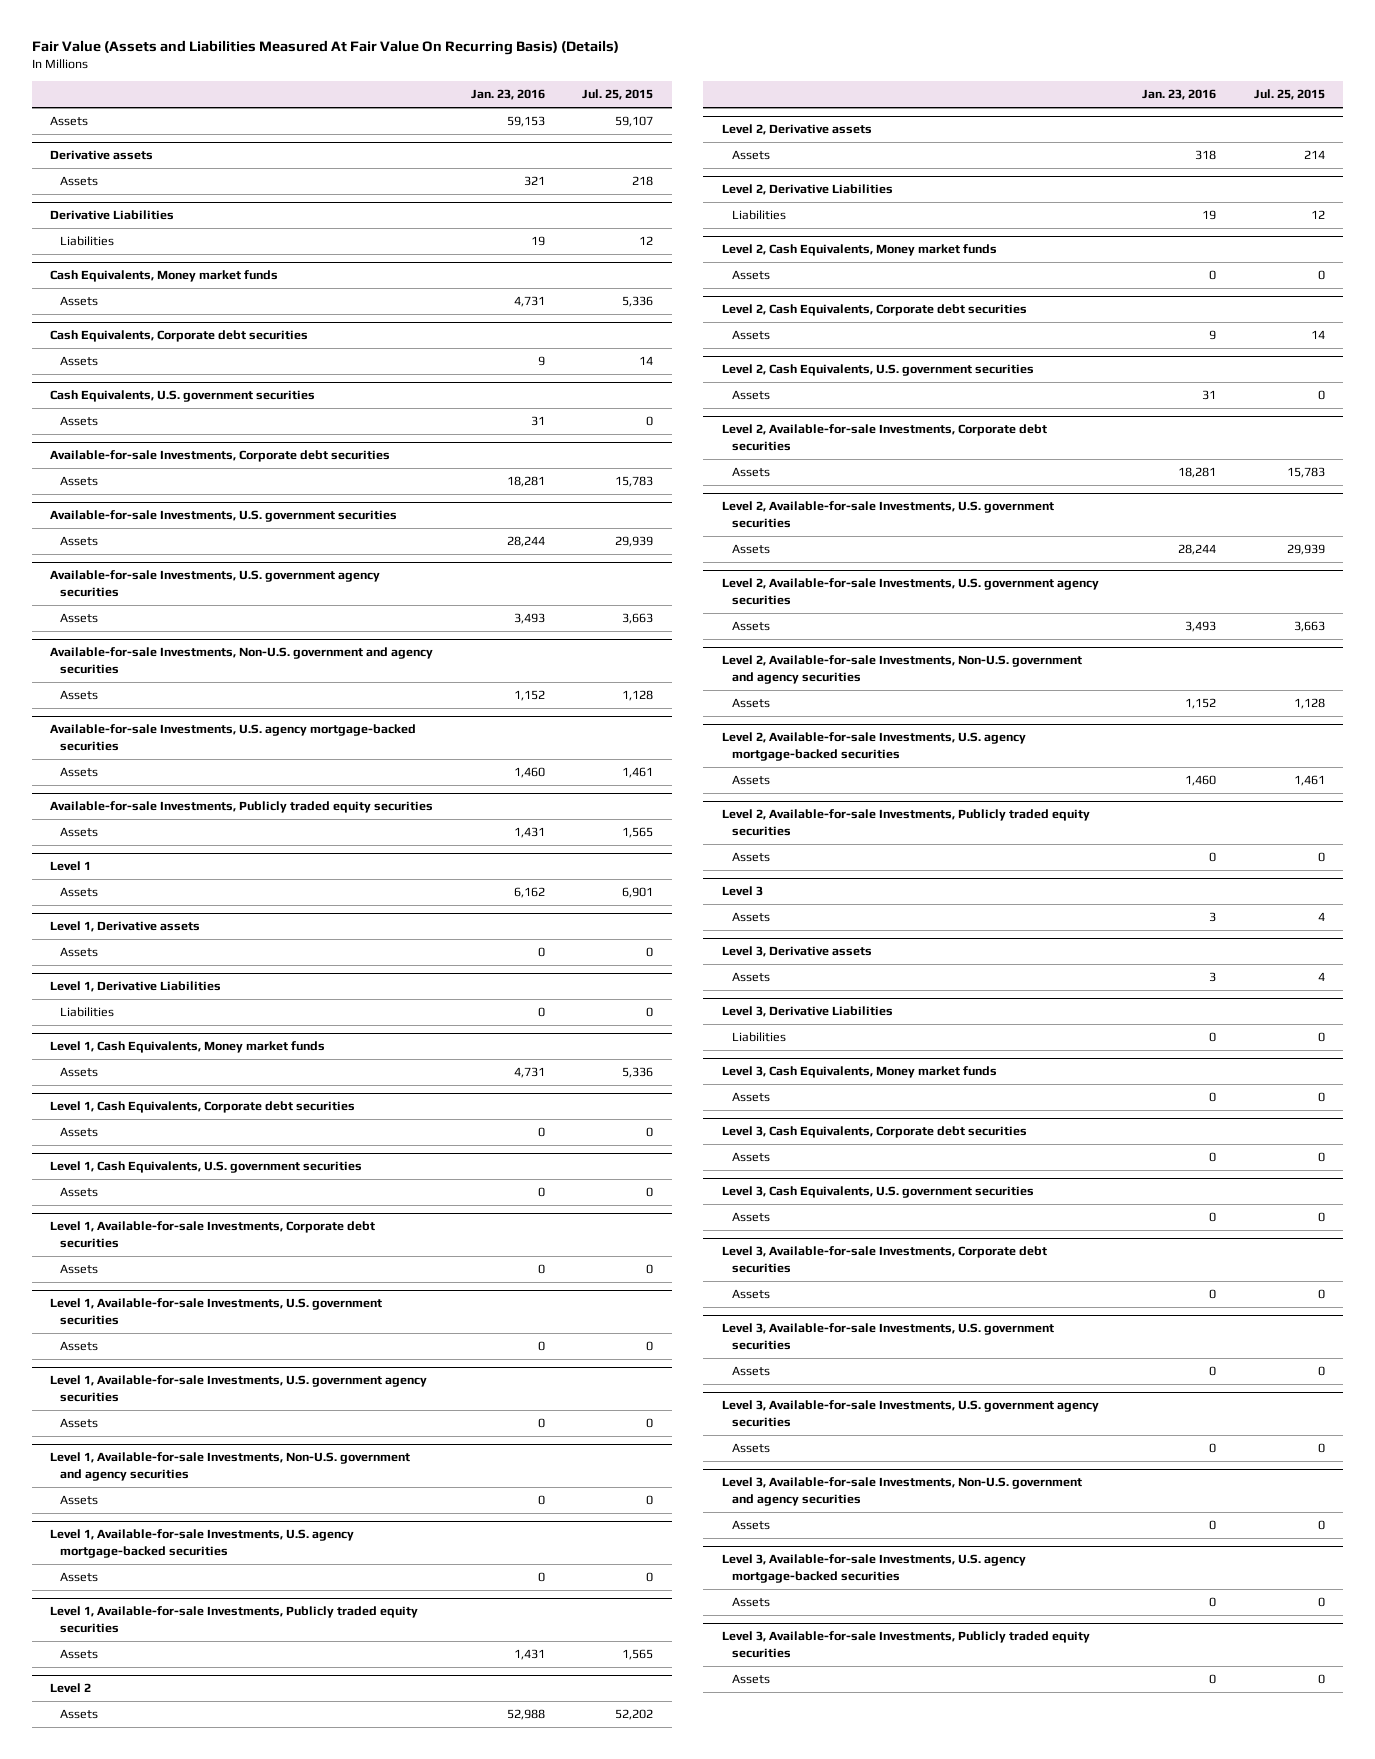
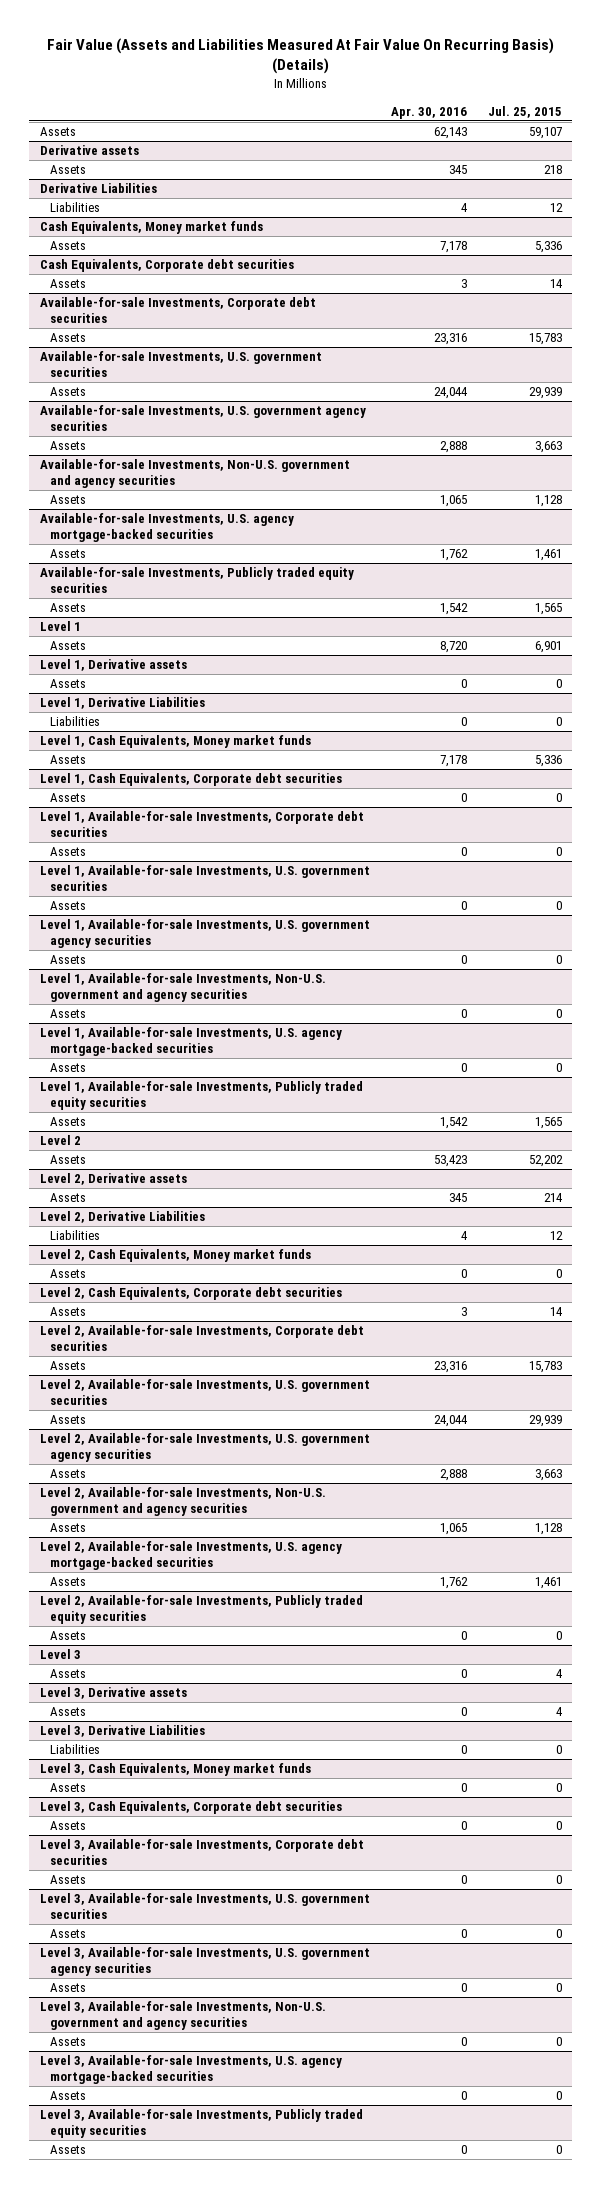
- | Jan. 23, 2016 | Jul. 25, 2015
+ | Apr. 30, 2016 | Jul. 25, 2015
- Cash Equivalents, U.S. government securities
- Assets | 31 | 0
- Level 1, Cash Equivalents, U.S. government securities
- Assets | 0 | 0
- Level 2, Cash Equivalents, U.S. government securities
- Assets | 31 | 0
- Level 3, Cash Equivalents, U.S. government securities
- Assets | 0 | 0

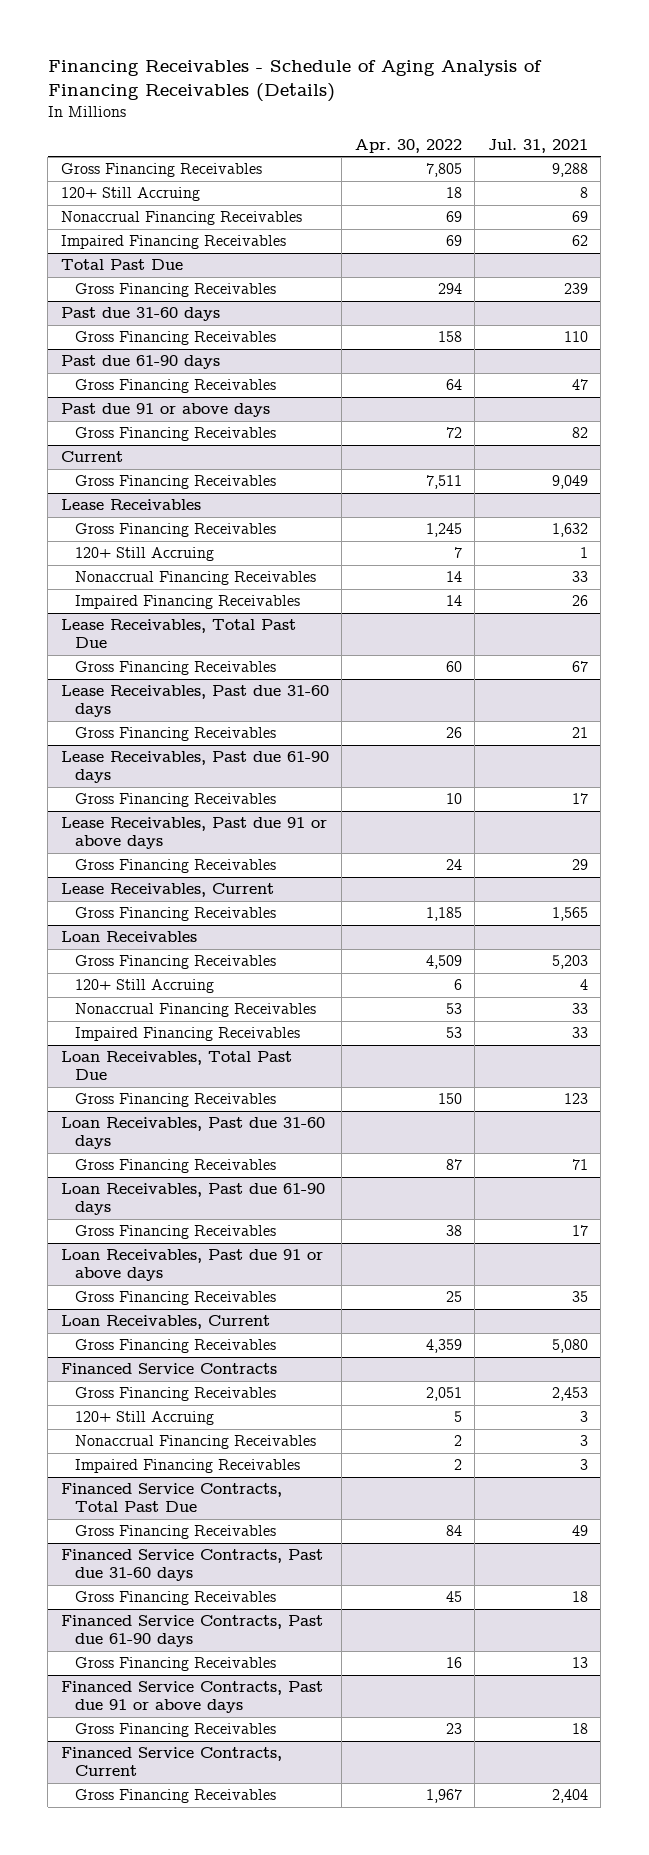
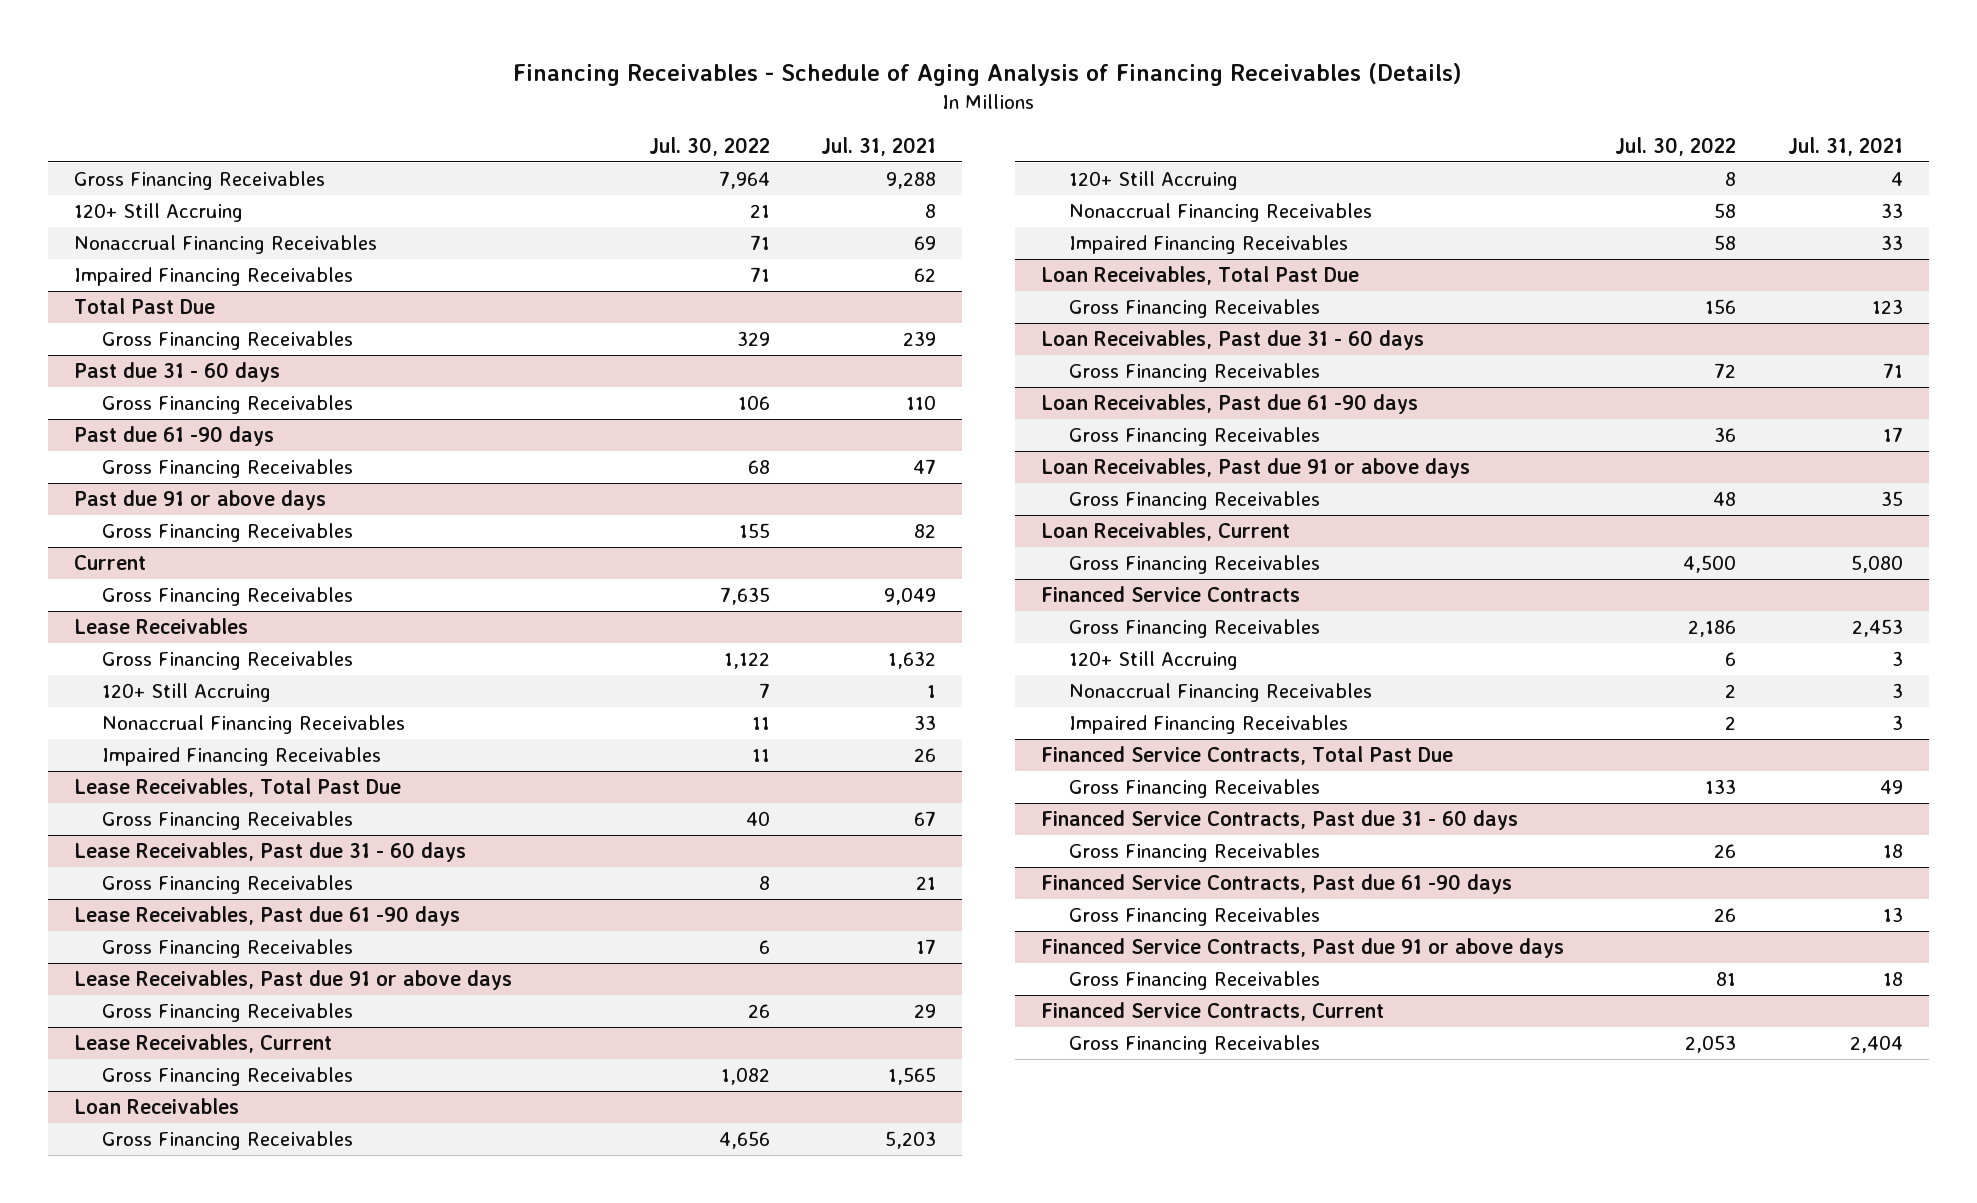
- | Apr. 30, 2022 | Jul. 31, 2021
+ | Jul. 30, 2022 | Jul. 31, 2021
- Past due 31-60 days
+ Past due 31 - 60 days
- Past due 61-90 days
+ Past due 61 -90 days
- Lease Receivables, Past due 31-60 days
+ Lease Receivables, Past due 31 - 60 days
- Lease Receivables, Past due 61-90 days
+ Lease Receivables, Past due 61 -90 days
- Loan Receivables, Past due 31-60 days
+ Loan Receivables, Past due 31 - 60 days
- Loan Receivables, Past due 61-90 days
+ Loan Receivables, Past due 61 -90 days
- Financed Service Contracts, Past due 31-60 days
+ Financed Service Contracts, Past due 31 - 60 days
- Financed Service Contracts, Past due 61-90 days
+ Financed Service Contracts, Past due 61 -90 days

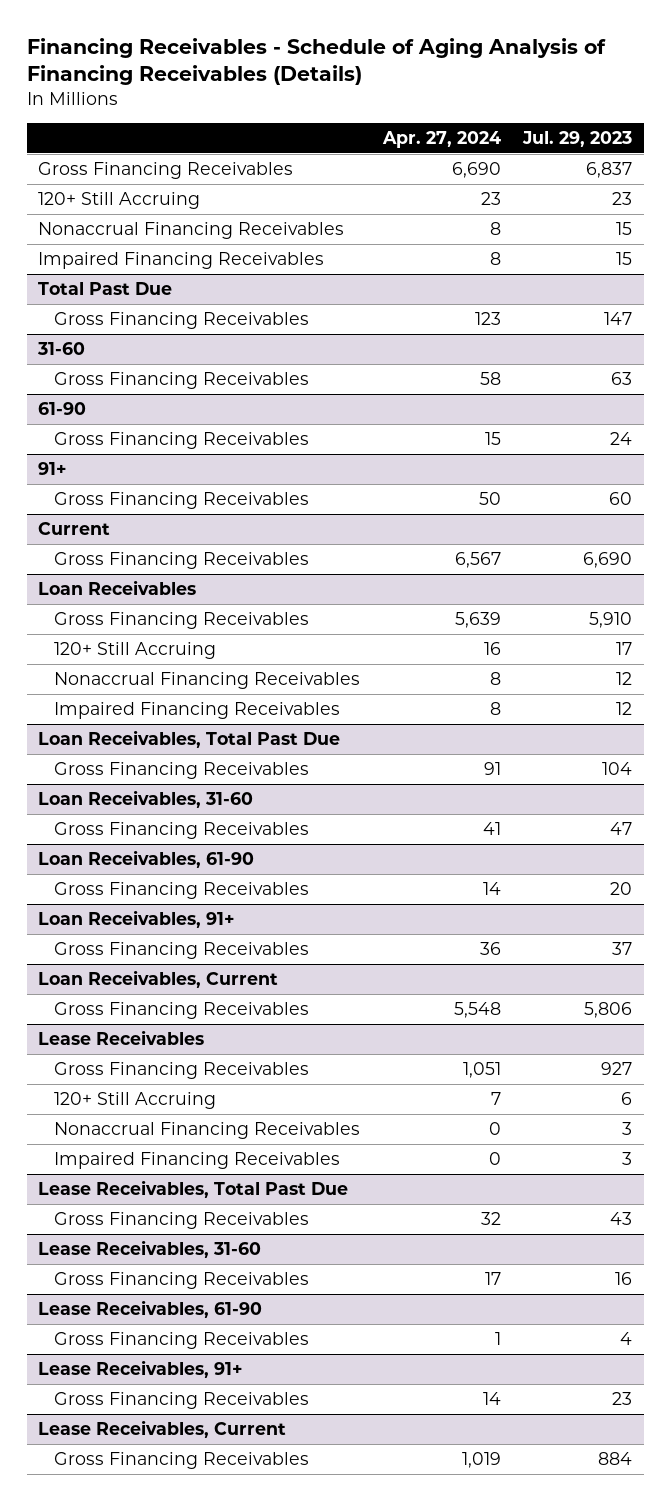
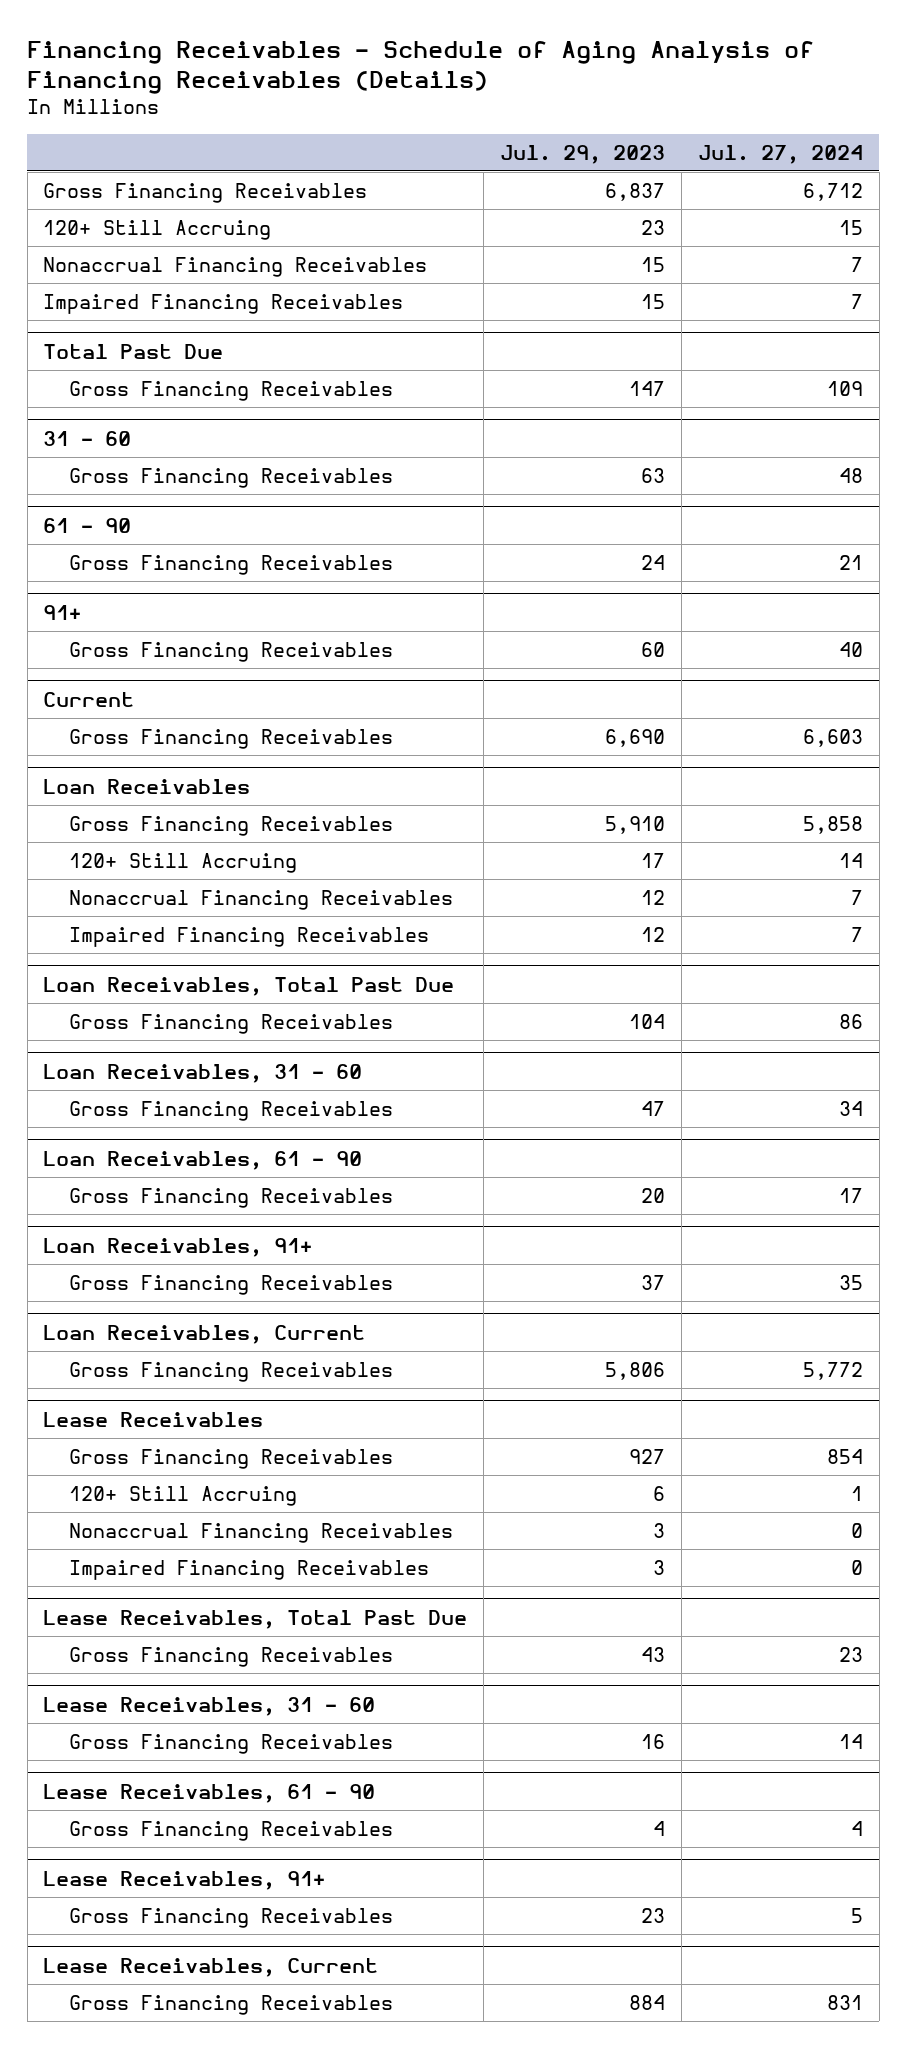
- | Apr. 27, 2024 | Jul. 29, 2023
+ | Jul. 29, 2023 | Jul. 27, 2024
- 31-60
+ 31 - 60
- 61-90
+ 61 - 90
- Loan Receivables, 31-60
+ Loan Receivables, 31 - 60
- Loan Receivables, 61-90
+ Loan Receivables, 61 - 90
- Lease Receivables, 31-60
+ Lease Receivables, 31 - 60
- Lease Receivables, 61-90
+ Lease Receivables, 61 - 90

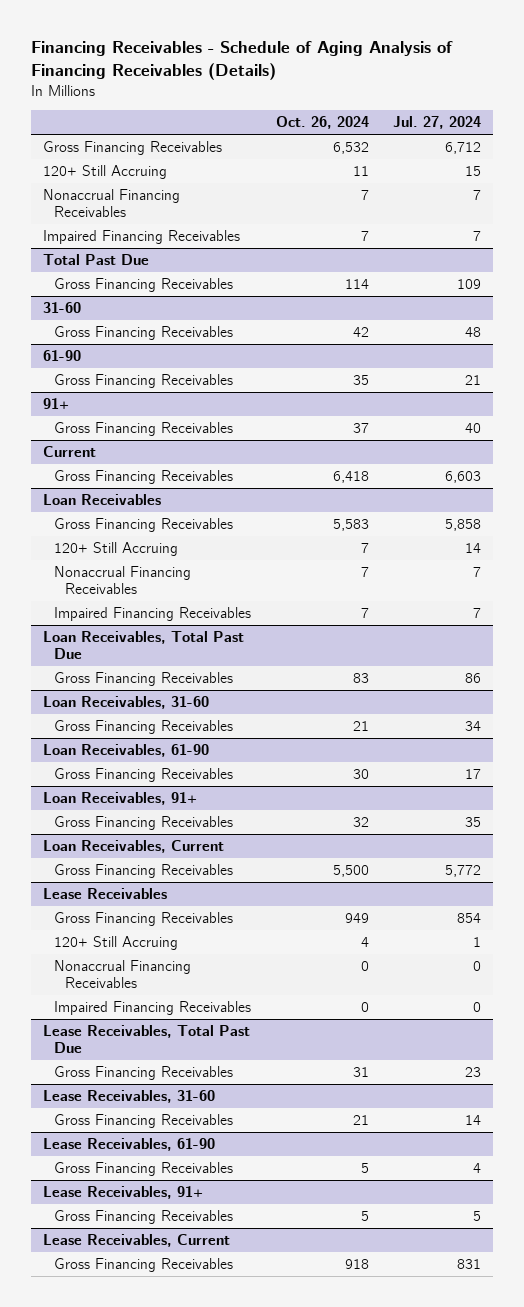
- | Jul. 29, 2023 | Jul. 27, 2024
+ | Oct. 26, 2024 | Jul. 27, 2024
- 31 - 60
+ 31-60
- 61 - 90
+ 61-90
- Loan Receivables, 31 - 60
+ Loan Receivables, 31-60
- Loan Receivables, 61 - 90
+ Loan Receivables, 61-90
- Lease Receivables, 31 - 60
+ Lease Receivables, 31-60
- Lease Receivables, 61 - 90
+ Lease Receivables, 61-90

